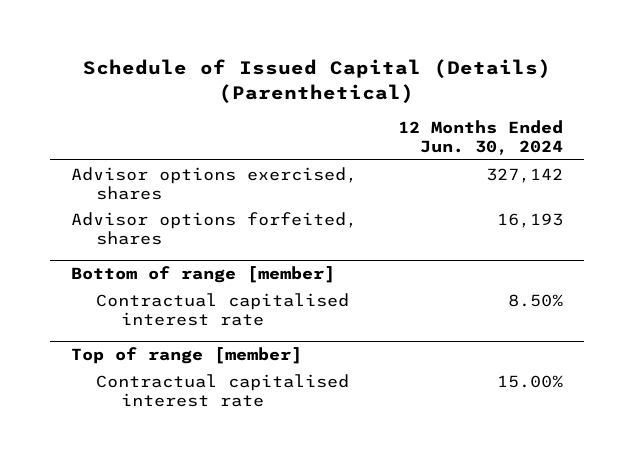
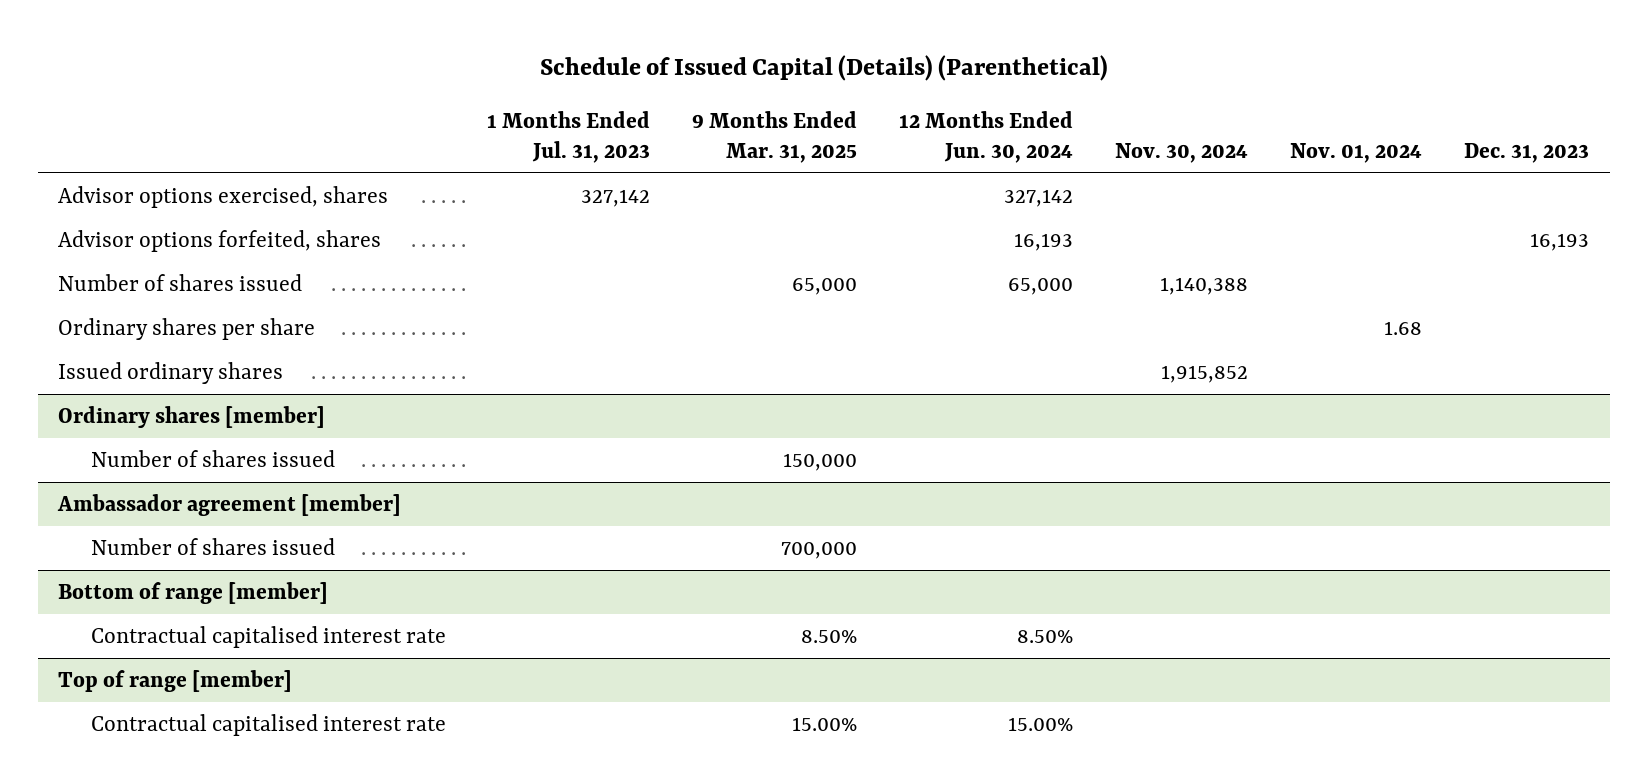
- | 12 Months Ended Jun. 30, 2024
+ | 1 Months Ended Jul. 31, 2023 | 9 Months Ended Mar. 31, 2025 | 12 Months Ended Jun. 30, 2024 | Nov. 30, 2024 | Nov. 01, 2024 | Dec. 31, 2023
+ Number of shares issued | | 65,000 | 65,000 | 1,140,388 | |
+ Ordinary shares per share | | | | | 1.68 |
+ Issued ordinary shares | | | | 1,915,852 | |
+ Ordinary shares [member]
+ Number of shares issued | | 150,000 | | | |
+ Ambassador agreement [member]
+ Number of shares issued | | 700,000 | | | |

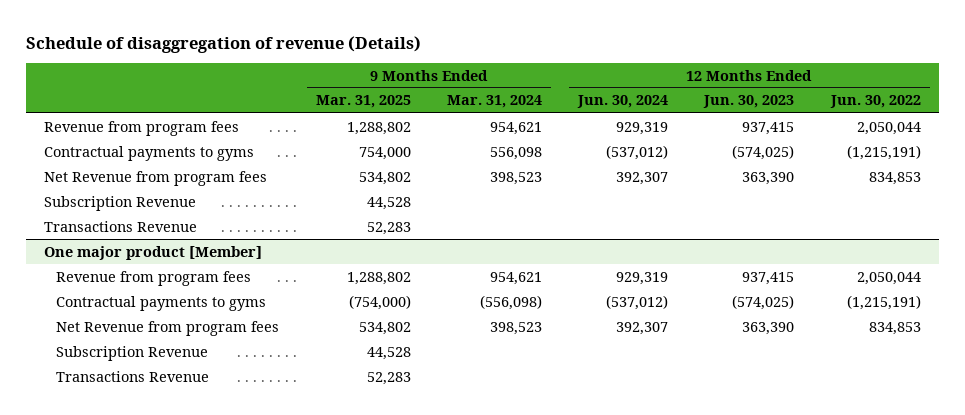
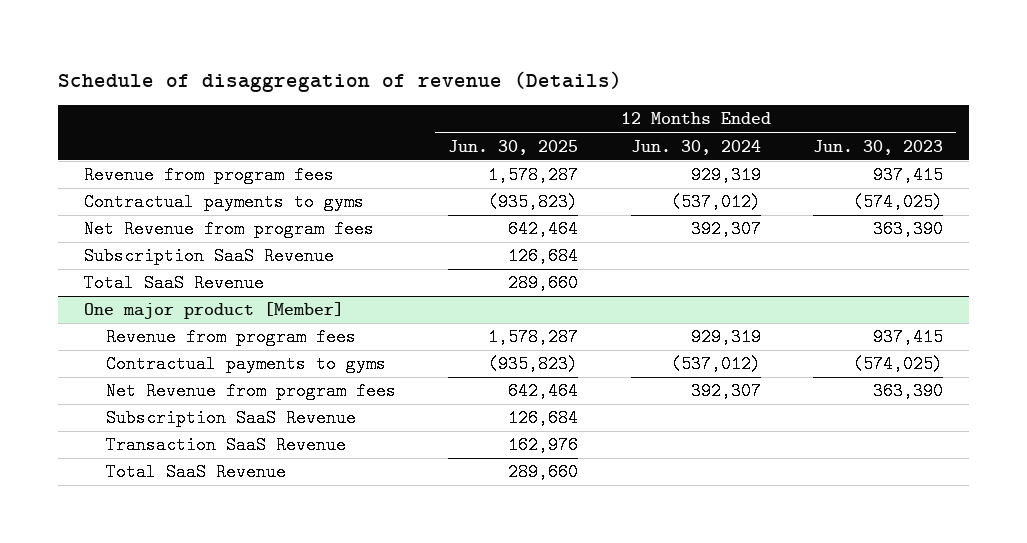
- | 9 Months Ended Mar. 31, 2025 | 9 Months Ended Mar. 31, 2024 | 12 Months Ended Jun. 30, 2024 | 12 Months Ended Jun. 30, 2023 | 12 Months Ended Jun. 30, 2022
+ | 12 Months Ended Jun. 30, 2025 | 12 Months Ended Jun. 30, 2024 | 12 Months Ended Jun. 30, 2023
- Subscription Revenue | 44,528 | | | |
- Transactions Revenue | 52,283 | | | |
+ Subscription SaaS Revenue | 126,684 | |
+ Total SaaS Revenue | 289,660 | |
@ One major product [Member]
- Subscription Revenue | 44,528 | | | |
- Transactions Revenue | 52,283 | | | |
+ Subscription SaaS Revenue | 126,684 | |
+ Transaction SaaS Revenue | 162,976 | |
+ Total SaaS Revenue | 289,660 | |

